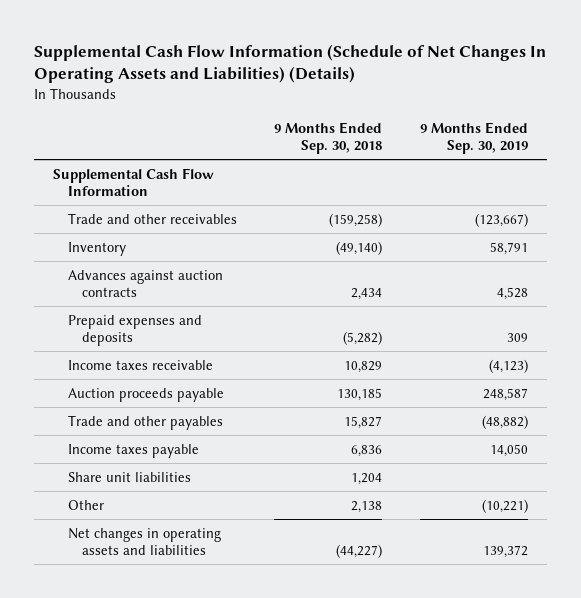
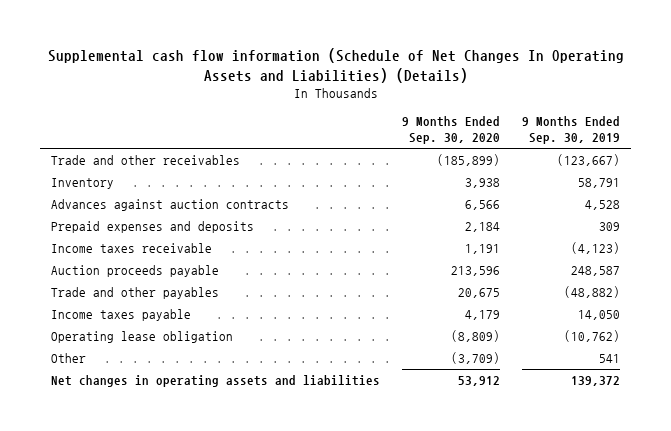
- Supplemental Cash Flow Information (Schedule of Net Changes In Operating Assets and Liabilities) (Details)
+ Supplemental cash flow information (Schedule of Net Changes In Operating Assets and Liabilities) (Details)
- | 9 Months Ended Sep. 30, 2018 | 9 Months Ended Sep. 30, 2019
+ | 9 Months Ended Sep. 30, 2020 | 9 Months Ended Sep. 30, 2019
- Supplemental Cash Flow Information
- Share unit liabilities | 1,204 |
- Other | 2,138 | (10,221)
+ Operating lease obligation | (8,809) | (10,762)
+ Other | (3,709) | 541

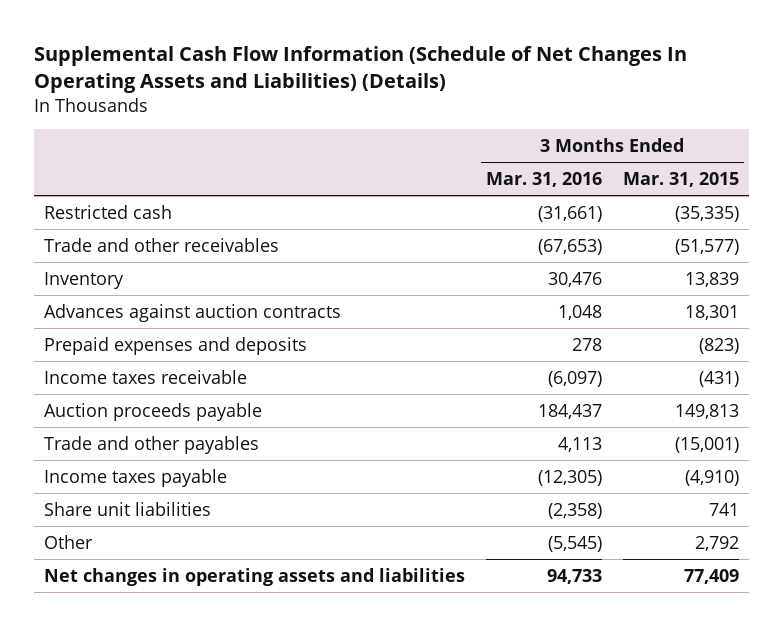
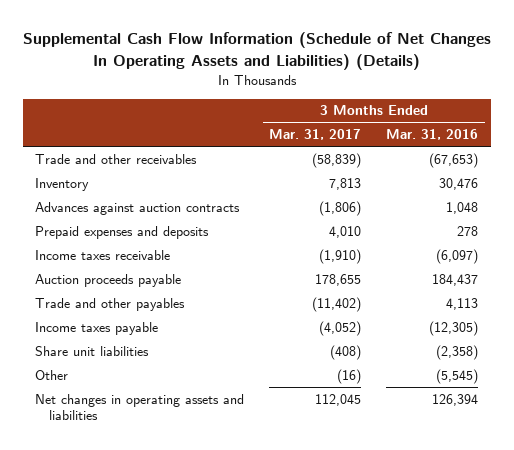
- | 3 Months Ended Mar. 31, 2016 | 3 Months Ended Mar. 31, 2015
+ | 3 Months Ended Mar. 31, 2017 | 3 Months Ended Mar. 31, 2016
- Restricted cash | (31,661) | (35,335)
- Net changes in operating assets and liabilities | 94,733 | 77,409
+ Net changes in operating assets and liabilities | 112,045 | 126,394

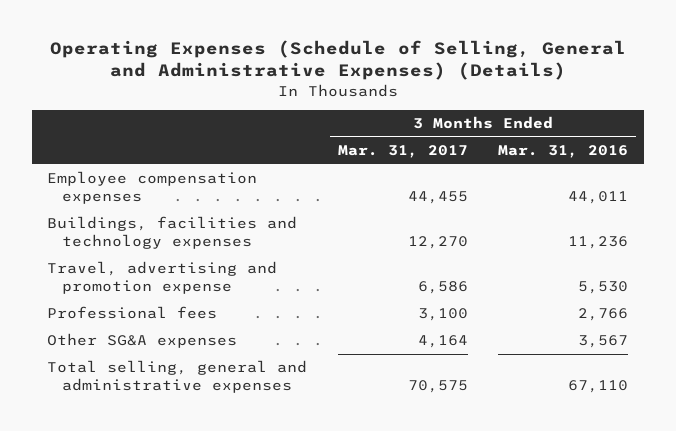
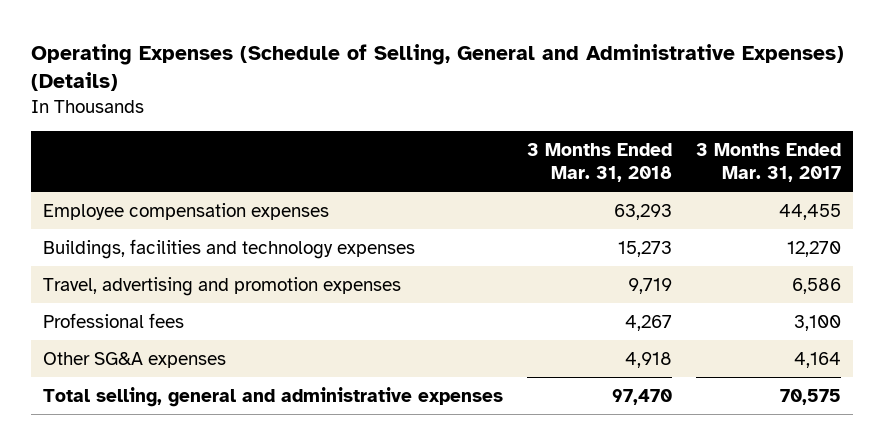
- | 3 Months Ended Mar. 31, 2017 | 3 Months Ended Mar. 31, 2016
+ | 3 Months Ended Mar. 31, 2018 | 3 Months Ended Mar. 31, 2017
- Travel, advertising and promotion expense | 6,586 | 5,530
+ Travel, advertising and promotion expenses | 9,719 | 6,586

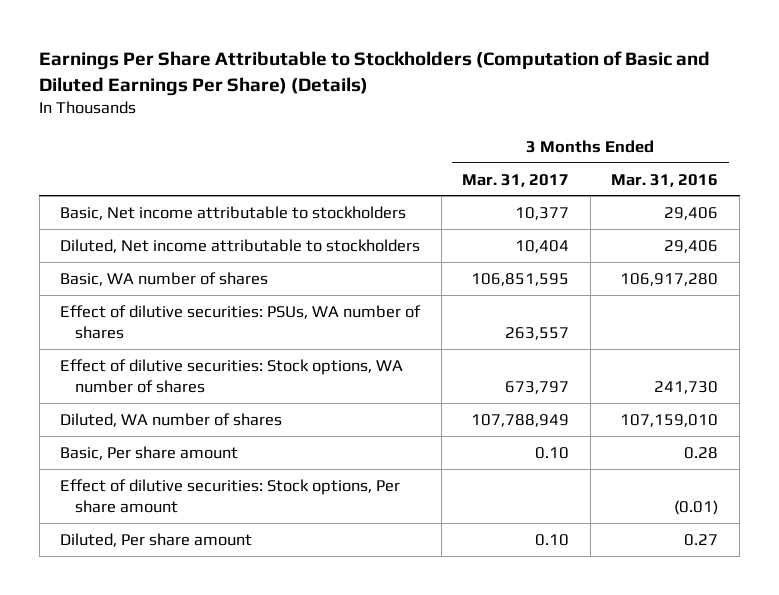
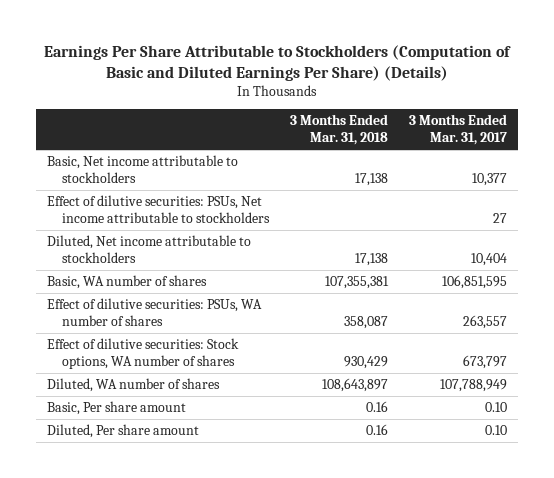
- | 3 Months Ended Mar. 31, 2017 | 3 Months Ended Mar. 31, 2016
+ | 3 Months Ended Mar. 31, 2018 | 3 Months Ended Mar. 31, 2017
+ Effect of dilutive securities: PSUs, Net income attributable to stockholders | | 27
- Effect of dilutive securities: Stock options, Per share amount | | (0.01)

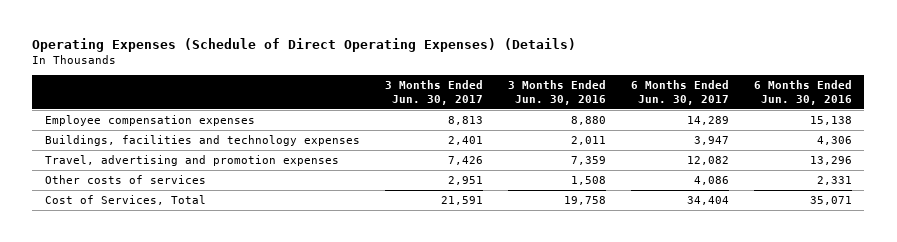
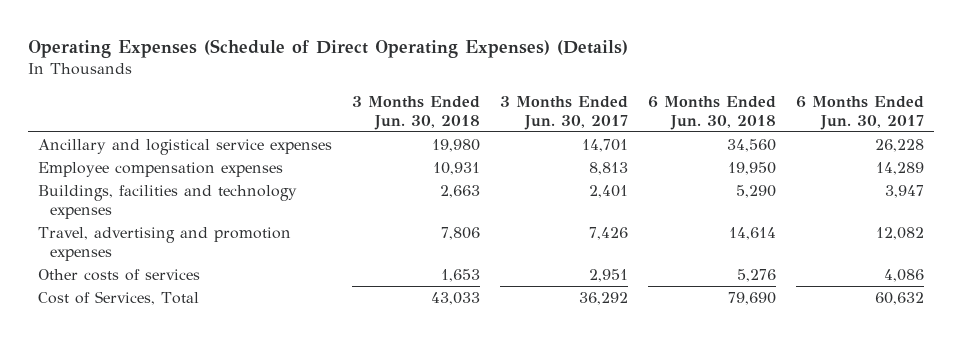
- | 3 Months Ended Jun. 30, 2017 | 3 Months Ended Jun. 30, 2016 | 6 Months Ended Jun. 30, 2017 | 6 Months Ended Jun. 30, 2016
+ | 3 Months Ended Jun. 30, 2018 | 3 Months Ended Jun. 30, 2017 | 6 Months Ended Jun. 30, 2018 | 6 Months Ended Jun. 30, 2017
+ Ancillary and logistical service expenses | 19,980 | 14,701 | 34,560 | 26,228
- Cost of Services, Total | 21,591 | 19,758 | 34,404 | 35,071
+ Cost of Services, Total | 43,033 | 36,292 | 79,690 | 60,632

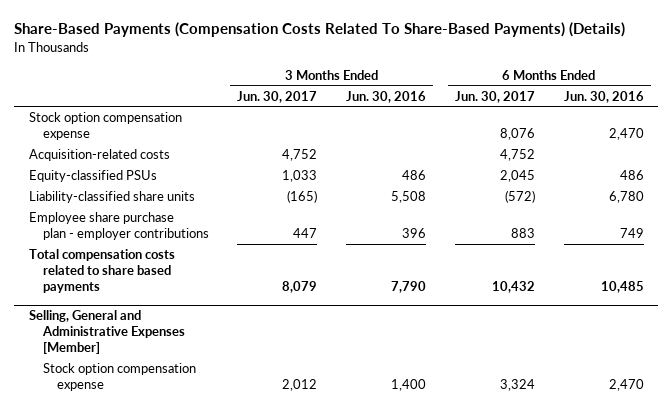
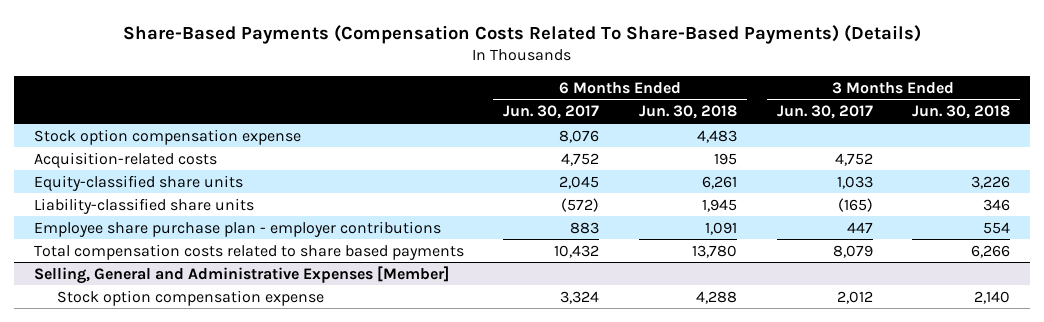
- | 3 Months Ended Jun. 30, 2017 | 3 Months Ended Jun. 30, 2016 | 6 Months Ended Jun. 30, 2017 | 6 Months Ended Jun. 30, 2016
+ | 6 Months Ended Jun. 30, 2017 | 6 Months Ended Jun. 30, 2018 | 3 Months Ended Jun. 30, 2017 | 3 Months Ended Jun. 30, 2018
- Equity-classified PSUs | 1,033 | 486 | 2,045 | 486
+ Equity-classified share units | 2,045 | 6,261 | 1,033 | 3,226

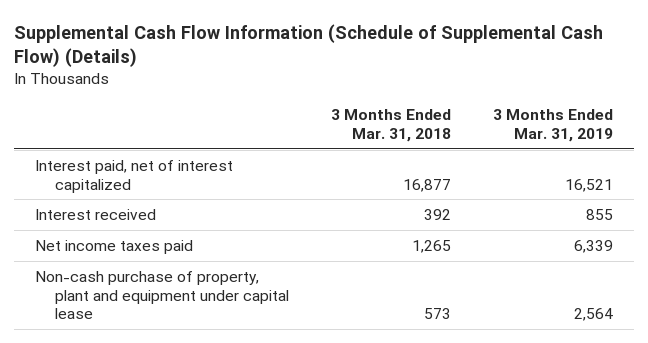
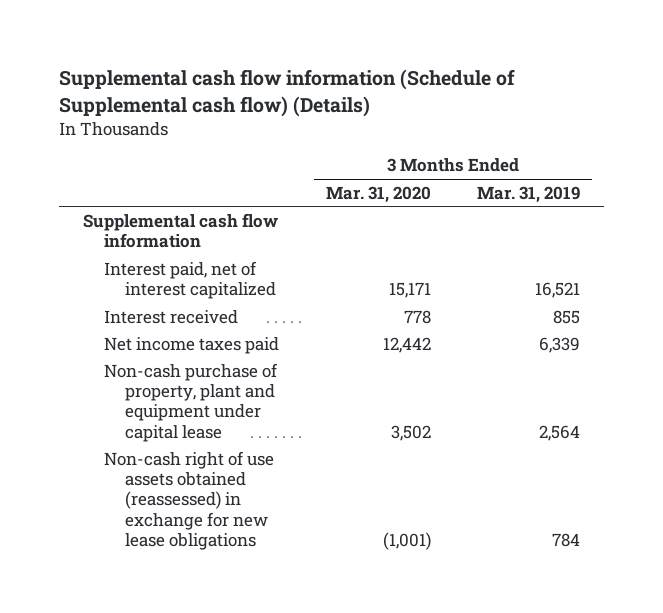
- Supplemental Cash Flow Information (Schedule of Supplemental Cash Flow) (Details)
+ Supplemental cash flow information (Schedule of Supplemental cash flow) (Details)
- | 3 Months Ended Mar. 31, 2018 | 3 Months Ended Mar. 31, 2019
+ | 3 Months Ended Mar. 31, 2020 | 3 Months Ended Mar. 31, 2019
+ Supplemental cash flow information
+ Non-cash right of use assets obtained (reassessed) in exchange for new lease obligations | (1,001) | 784

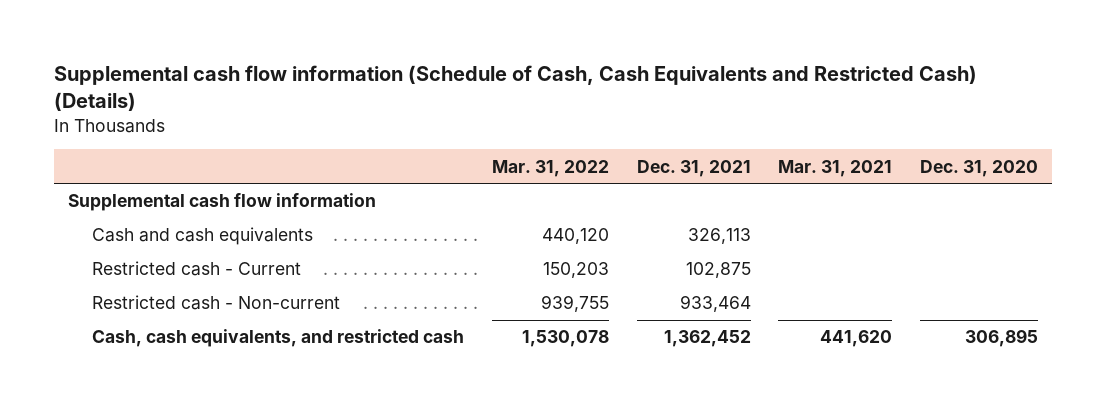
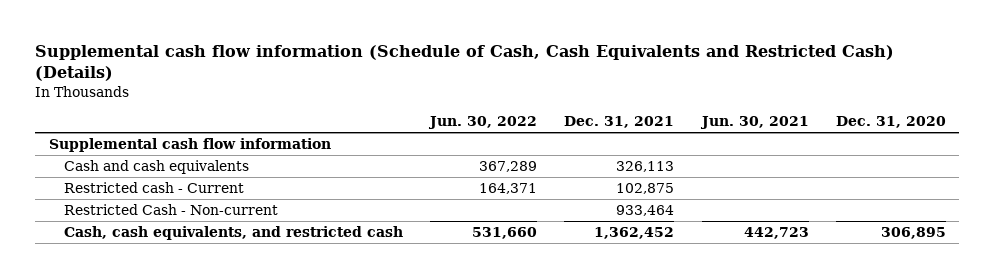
- | Mar. 31, 2022 | Dec. 31, 2021 | Mar. 31, 2021 | Dec. 31, 2020
+ | Jun. 30, 2022 | Dec. 31, 2021 | Jun. 30, 2021 | Dec. 31, 2020
- Restricted cash - Non-current | 939,755 | 933,464 | |
+ Restricted Cash - Non-current | | 933,464 | |

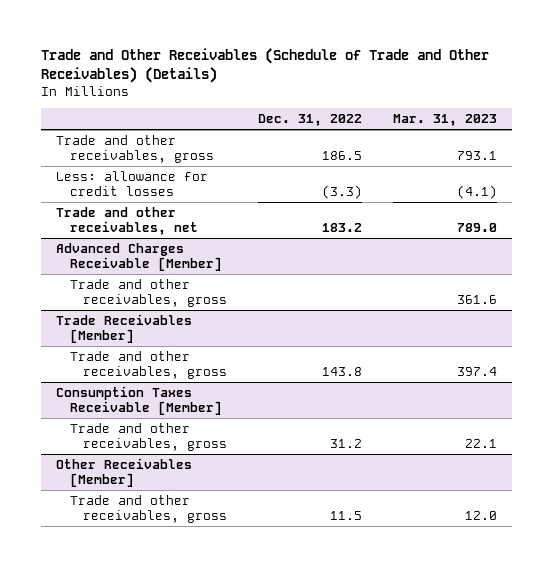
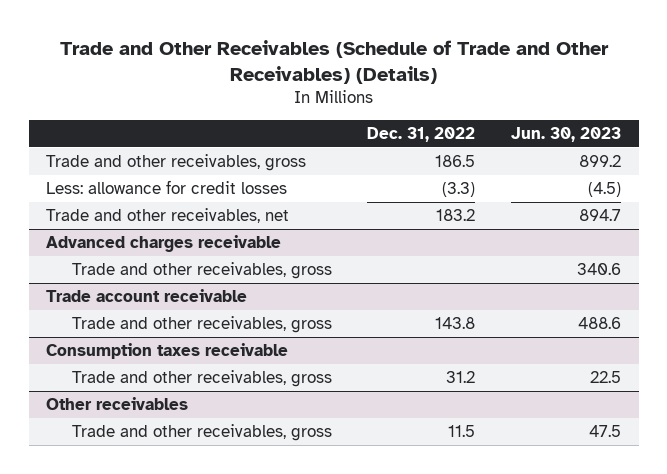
- | Dec. 31, 2022 | Mar. 31, 2023
+ | Dec. 31, 2022 | Jun. 30, 2023
- Advanced Charges Receivable [Member]
+ Advanced charges receivable
- Trade Receivables [Member]
+ Trade account receivable
- Consumption Taxes Receivable [Member]
+ Consumption taxes receivable
- Other Receivables [Member]
+ Other receivables

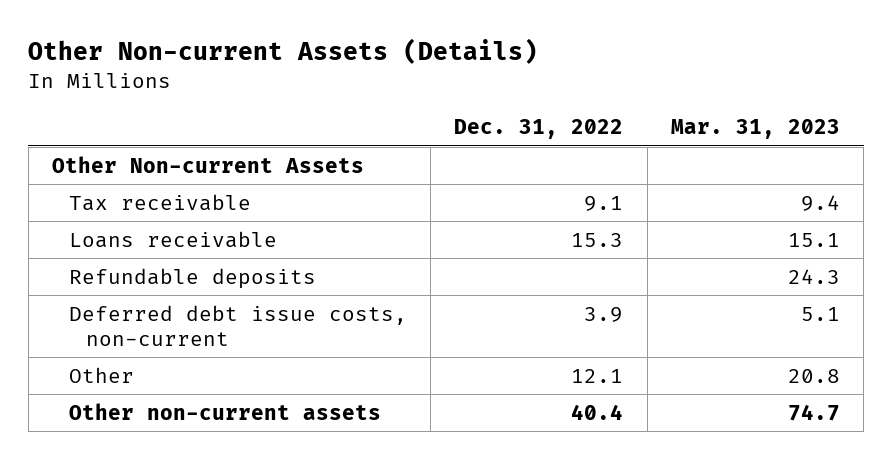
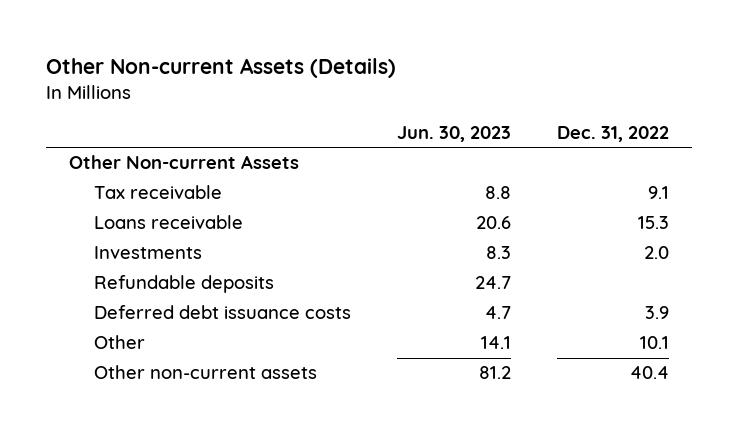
- | Dec. 31, 2022 | Mar. 31, 2023
+ | Jun. 30, 2023 | Dec. 31, 2022
+ Investments | 8.3 | 2.0
- Deferred debt issue costs, non-current | 3.9 | 5.1
- Other | 12.1 | 20.8
+ Deferred debt issuance costs | 4.7 | 3.9
+ Other | 14.1 | 10.1

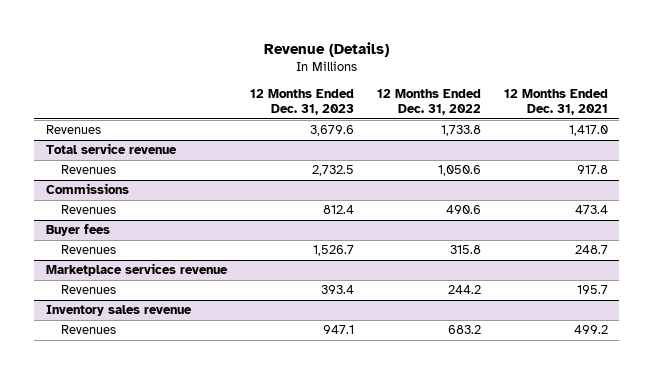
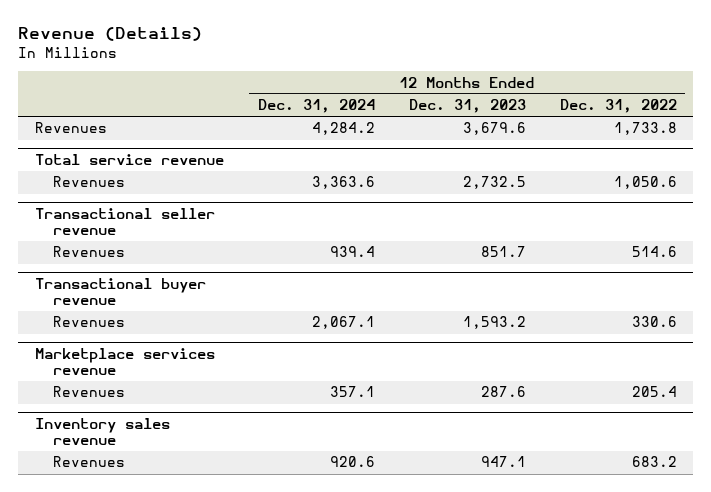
- | 12 Months Ended Dec. 31, 2023 | 12 Months Ended Dec. 31, 2022 | 12 Months Ended Dec. 31, 2021
+ | 12 Months Ended Dec. 31, 2024 | 12 Months Ended Dec. 31, 2023 | 12 Months Ended Dec. 31, 2022
- Commissions
- Revenues | 812.4 | 490.6 | 473.4
- Buyer fees
- Revenues | 1,526.7 | 315.8 | 248.7
+ Transactional seller revenue
+ Revenues | 939.4 | 851.7 | 514.6
+ Transactional buyer revenue
+ Revenues | 2,067.1 | 1,593.2 | 330.6
@ Marketplace services revenue
- Revenues | 393.4 | 244.2 | 195.7
+ Revenues | 357.1 | 287.6 | 205.4

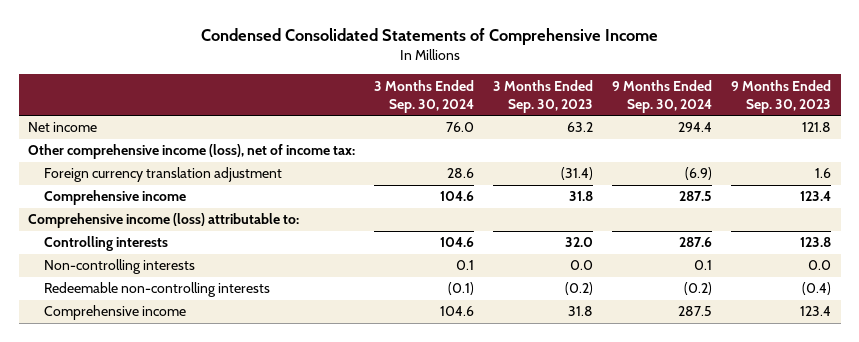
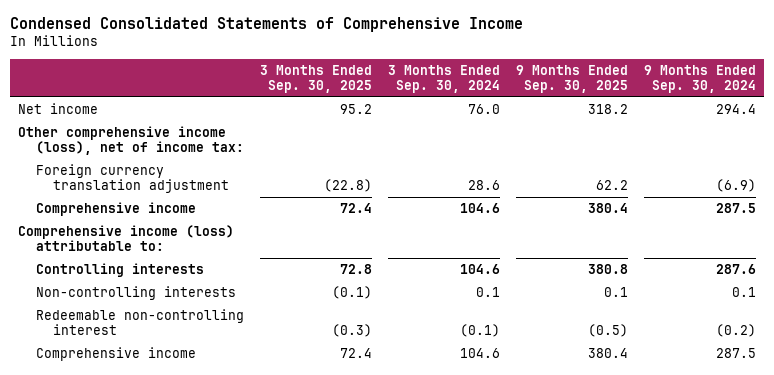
- | 3 Months Ended Sep. 30, 2024 | 3 Months Ended Sep. 30, 2023 | 9 Months Ended Sep. 30, 2024 | 9 Months Ended Sep. 30, 2023
+ | 3 Months Ended Sep. 30, 2025 | 3 Months Ended Sep. 30, 2024 | 9 Months Ended Sep. 30, 2025 | 9 Months Ended Sep. 30, 2024
- Redeemable non-controlling interests | (0.1) | (0.2) | (0.2) | (0.4)
+ Redeemable non-controlling interest | (0.3) | (0.1) | (0.5) | (0.2)

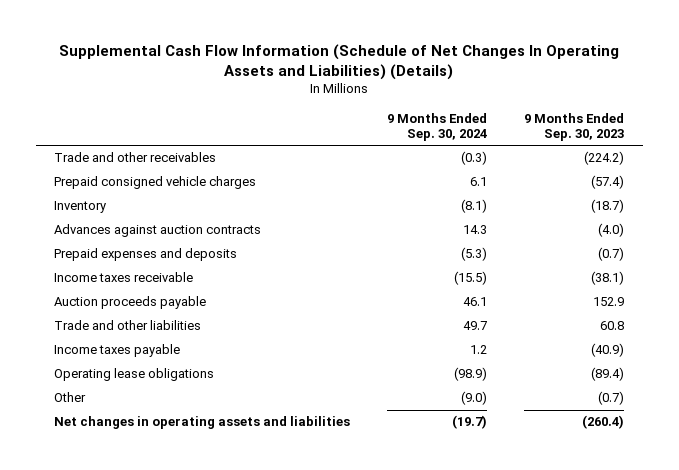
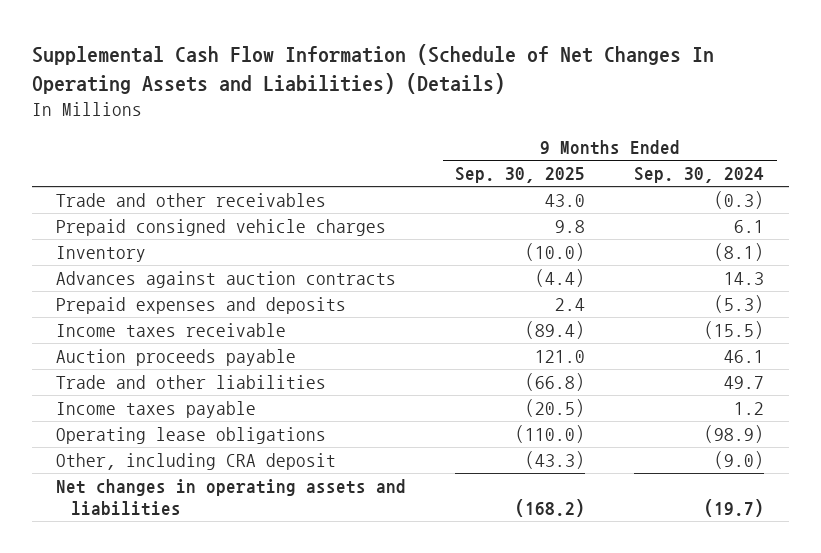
- | 9 Months Ended Sep. 30, 2024 | 9 Months Ended Sep. 30, 2023
+ | 9 Months Ended Sep. 30, 2025 | 9 Months Ended Sep. 30, 2024
- Other | (9.0) | (0.7)
+ Other, including CRA deposit | (43.3) | (9.0)

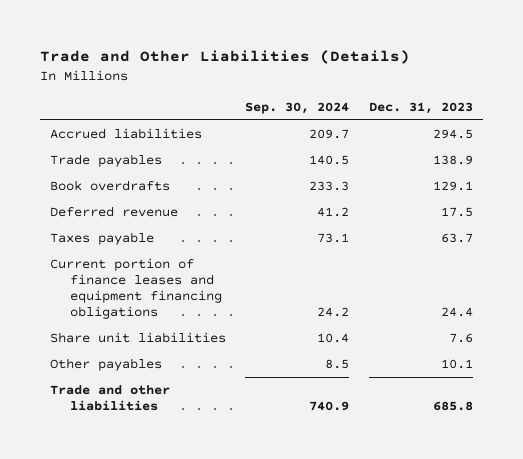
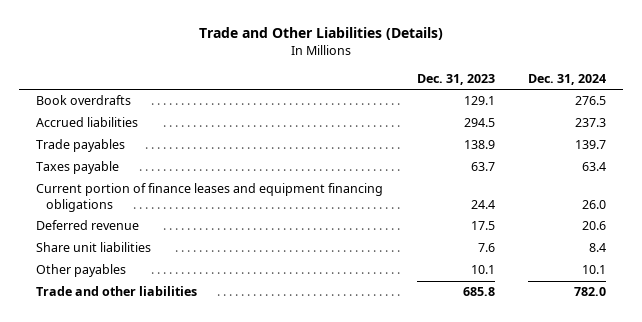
- | Sep. 30, 2024 | Dec. 31, 2023
+ | Dec. 31, 2023 | Dec. 31, 2024
moved up: Book overdrafts | 129.1 | 276.5
moved down: Deferred revenue | 17.5 | 20.6

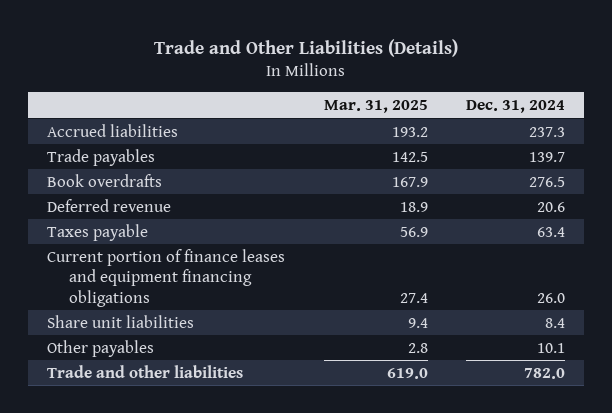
- | Dec. 31, 2023 | Dec. 31, 2024
+ | Mar. 31, 2025 | Dec. 31, 2024
moved down: Book overdrafts | 167.9 | 276.5
moved up: Deferred revenue | 18.9 | 20.6

